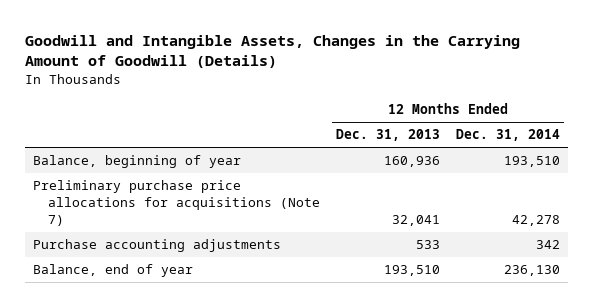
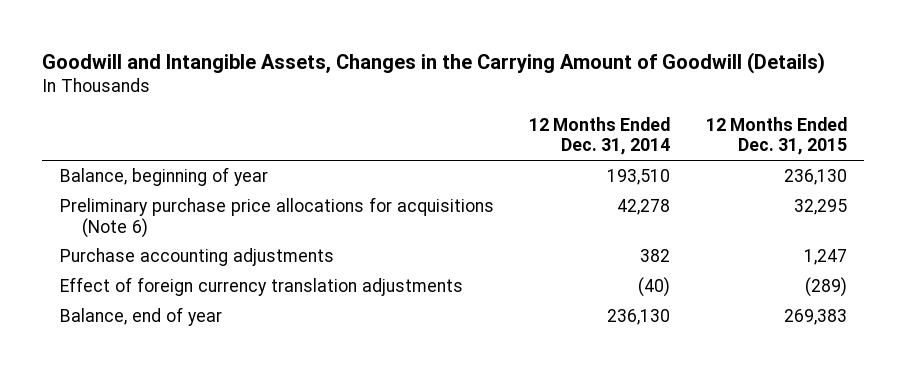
- | 12 Months Ended Dec. 31, 2013 | 12 Months Ended Dec. 31, 2014
+ | 12 Months Ended Dec. 31, 2014 | 12 Months Ended Dec. 31, 2015
- Preliminary purchase price allocations for acquisitions (Note 7) | 32,041 | 42,278
- Purchase accounting adjustments | 533 | 342
+ Preliminary purchase price allocations for acquisitions (Note 6) | 42,278 | 32,295
+ Purchase accounting adjustments | 382 | 1,247
+ Effect of foreign currency translation adjustments | (40) | (289)

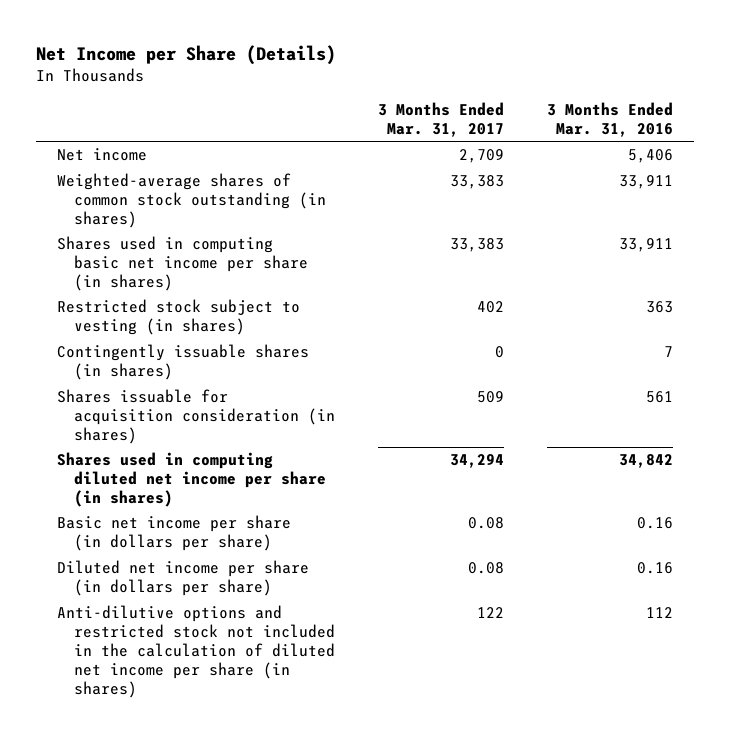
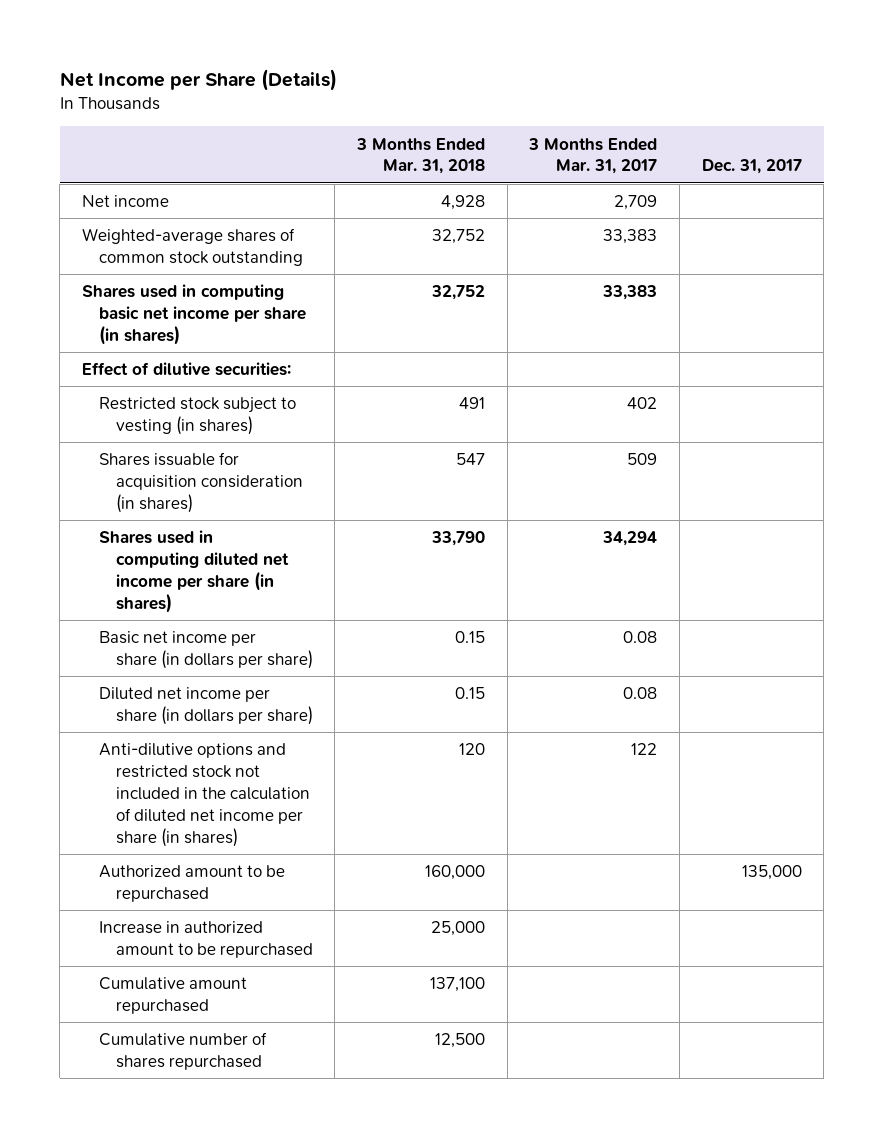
- | 3 Months Ended Mar. 31, 2017 | 3 Months Ended Mar. 31, 2016
+ | 3 Months Ended Mar. 31, 2018 | 3 Months Ended Mar. 31, 2017 | Dec. 31, 2017
- Weighted-average shares of common stock outstanding (in shares) | 33,383 | 33,911
+ Weighted-average shares of common stock outstanding | 32,752 | 33,383 |
+ Effect of dilutive securities:
- Contingently issuable shares (in shares) | 0 | 7
+ Authorized amount to be repurchased | 160,000 | | 135,000
+ Increase in authorized amount to be repurchased | 25,000 | |
+ Cumulative amount repurchased | 137,100 | |
+ Cumulative number of shares repurchased | 12,500 | |

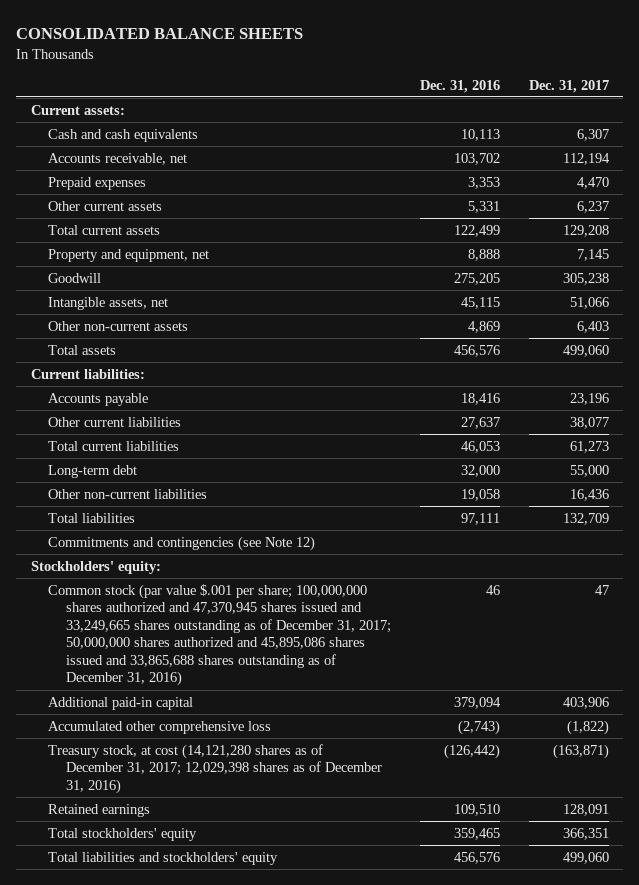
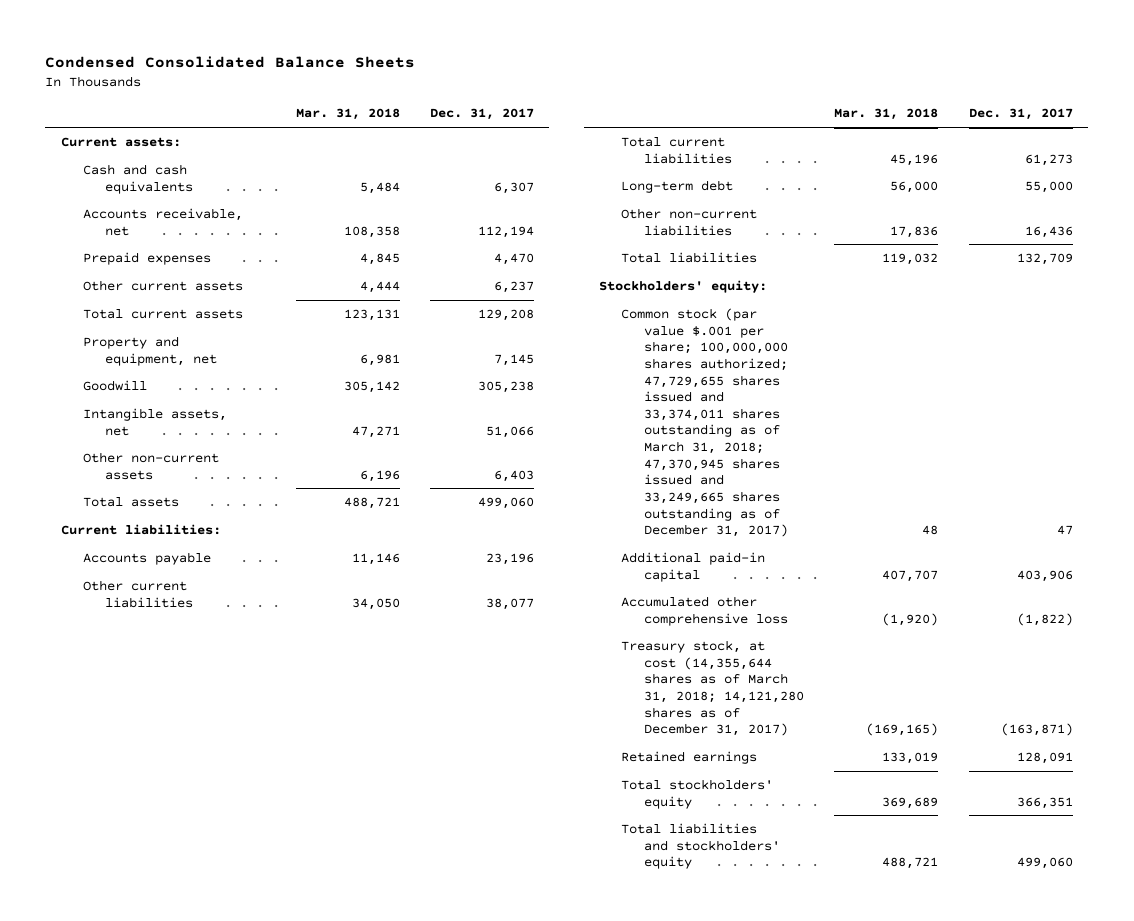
- CONSOLIDATED BALANCE SHEETS
+ Condensed Consolidated Balance Sheets
- | Dec. 31, 2016 | Dec. 31, 2017
+ | Mar. 31, 2018 | Dec. 31, 2017
- Commitments and contingencies (see Note 12)
- Common stock (par value $.001 per share; 100,000,000 shares authorized and 47,370,945 shares issued and 33,249,665 shares outstanding as of December 31, 2017; 50,000,000 shares authorized and 45,895,086 shares issued and 33,865,688 shares outstanding as of December 31, 2016) | 46 | 47
+ Common stock (par value $.001 per share; 100,000,000 shares authorized; 47,729,655 shares issued and 33,374,011 shares outstanding as of March 31, 2018; 47,370,945 shares issued and 33,249,665 shares outstanding as of December 31, 2017) | 48 | 47
- Treasury stock, at cost (14,121,280 shares as of December 31, 2017; 12,029,398 shares as of December 31, 2016) | (126,442) | (163,871)
+ Treasury stock, at cost (14,355,644 shares as of March 31, 2018; 14,121,280 shares as of December 31, 2017) | (169,165) | (163,871)

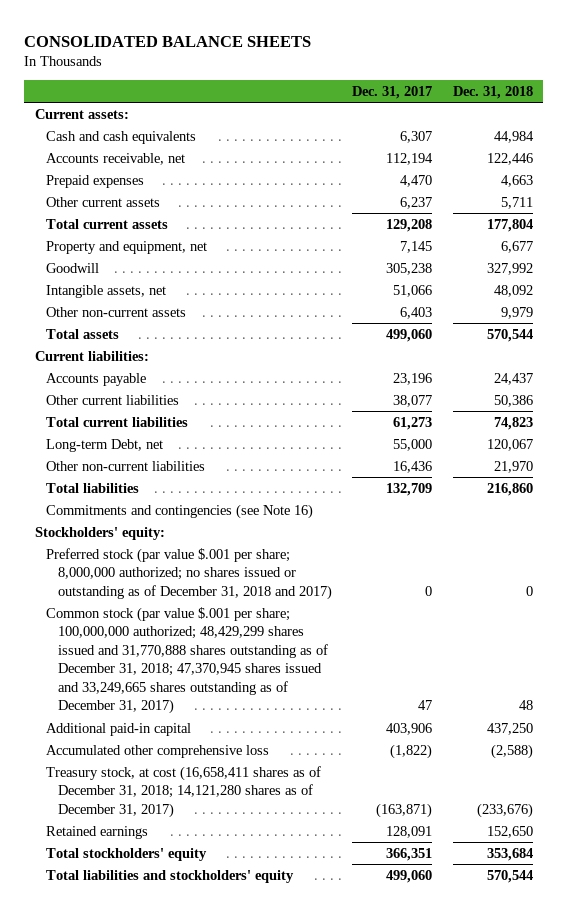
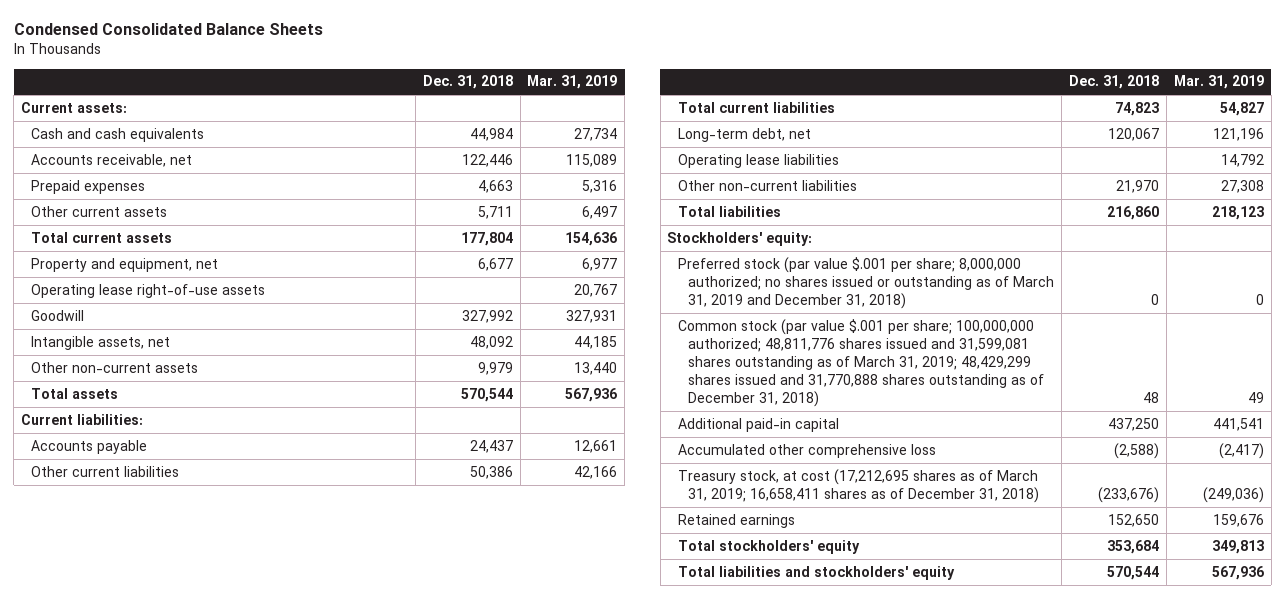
- CONSOLIDATED BALANCE SHEETS
+ Condensed Consolidated Balance Sheets
- | Dec. 31, 2017 | Dec. 31, 2018
+ | Dec. 31, 2018 | Mar. 31, 2019
+ Operating lease right-of-use assets | | 20,767
- Long-term Debt, net | 55,000 | 120,067
+ Long-term debt, net | 120,067 | 121,196
+ Operating lease liabilities | | 14,792
- Commitments and contingencies (see Note 16)
- Preferred stock (par value $.001 per share; 8,000,000 authorized; no shares issued or outstanding as of December 31, 2018 and 2017) | 0 | 0
- Common stock (par value $.001 per share; 100,000,000 authorized; 48,429,299 shares issued and 31,770,888 shares outstanding as of December 31, 2018; 47,370,945 shares issued and 33,249,665 shares outstanding as of December 31, 2017) | 47 | 48
+ Preferred stock (par value $.001 per share; 8,000,000 authorized; no shares issued or outstanding as of March 31, 2019 and December 31, 2018) | 0 | 0
+ Common stock (par value $.001 per share; 100,000,000 authorized; 48,811,776 shares issued and 31,599,081 shares outstanding as of March 31, 2019; 48,429,299 shares issued and 31,770,888 shares outstanding as of December 31, 2018) | 48 | 49
- Treasury stock, at cost (16,658,411 shares as of December 31, 2018; 14,121,280 shares as of December 31, 2017) | (163,871) | (233,676)
+ Treasury stock, at cost (17,212,695 shares as of March 31, 2019; 16,658,411 shares as of December 31, 2018) | (233,676) | (249,036)

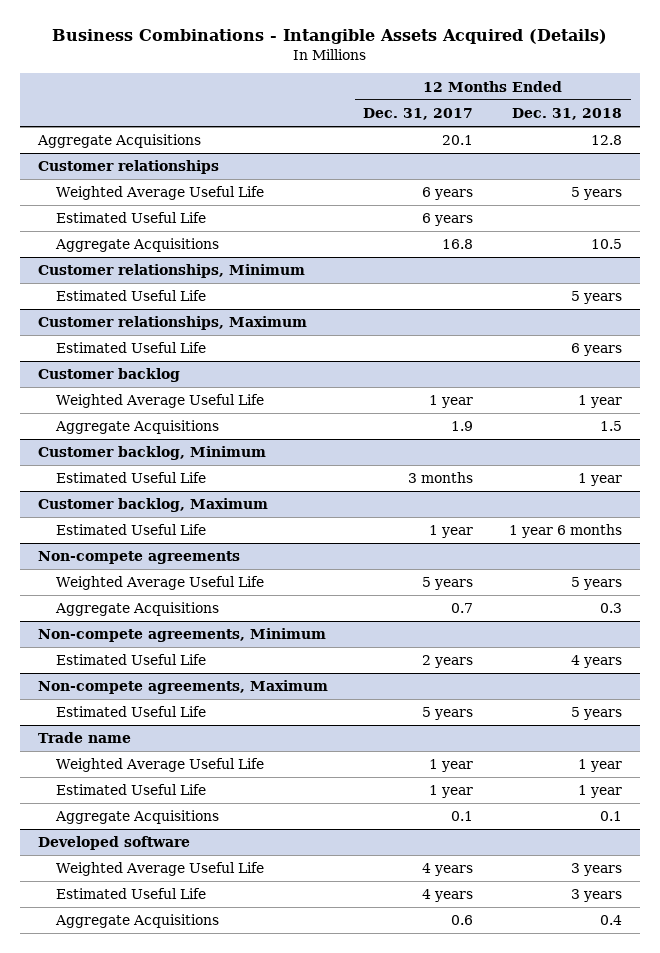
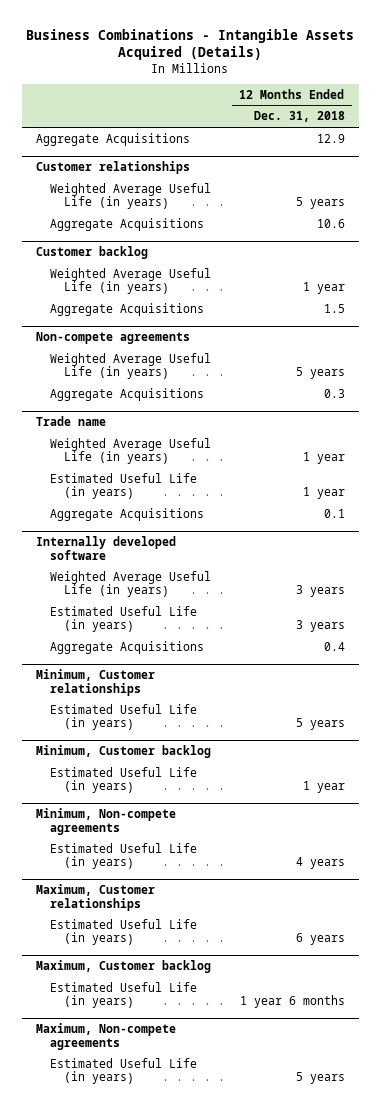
- | 12 Months Ended Dec. 31, 2017 | 12 Months Ended Dec. 31, 2018
+ | 12 Months Ended Dec. 31, 2018
- Aggregate Acquisitions | 20.1 | 12.8
+ Aggregate Acquisitions | 12.9
@ Customer relationships
- Weighted Average Useful Life | 6 years | 5 years
- Estimated Useful Life | 6 years |
- Aggregate Acquisitions | 16.8 | 10.5
- Customer relationships, Minimum
- Estimated Useful Life | | 5 years
- Customer relationships, Maximum
- Estimated Useful Life | | 6 years
@ Customer relationships
+ Weighted Average Useful Life (in years) | 5 years
+ Aggregate Acquisitions | 10.6
@ Customer backlog
- Weighted Average Useful Life | 1 year | 1 year
+ Weighted Average Useful Life (in years) | 1 year
- Customer backlog, Minimum
- Estimated Useful Life | 3 months | 1 year
- Customer backlog, Maximum
- Estimated Useful Life | 1 year | 1 year 6 months
@ Non-compete agreements
- Weighted Average Useful Life | 5 years | 5 years
+ Weighted Average Useful Life (in years) | 5 years
- Non-compete agreements, Minimum
- Estimated Useful Life | 2 years | 4 years
- Non-compete agreements, Maximum
- Estimated Useful Life | 5 years | 5 years
@ Trade name
- Weighted Average Useful Life | 1 year | 1 year
- Estimated Useful Life | 1 year | 1 year
+ Weighted Average Useful Life (in years) | 1 year
+ Estimated Useful Life (in years) | 1 year
- Developed software
- Weighted Average Useful Life | 4 years | 3 years
- Estimated Useful Life | 4 years | 3 years
+ Internally developed software
+ Weighted Average Useful Life (in years) | 3 years
+ Estimated Useful Life (in years) | 3 years
+ Minimum, Customer relationships
+ Estimated Useful Life (in years) | 5 years
+ Minimum, Customer backlog
+ Estimated Useful Life (in years) | 1 year
+ Minimum, Non-compete agreements
+ Estimated Useful Life (in years) | 4 years
+ Maximum, Customer relationships
+ Estimated Useful Life (in years) | 6 years
+ Maximum, Customer backlog
+ Estimated Useful Life (in years) | 1 year 6 months
+ Maximum, Non-compete agreements
+ Estimated Useful Life (in years) | 5 years

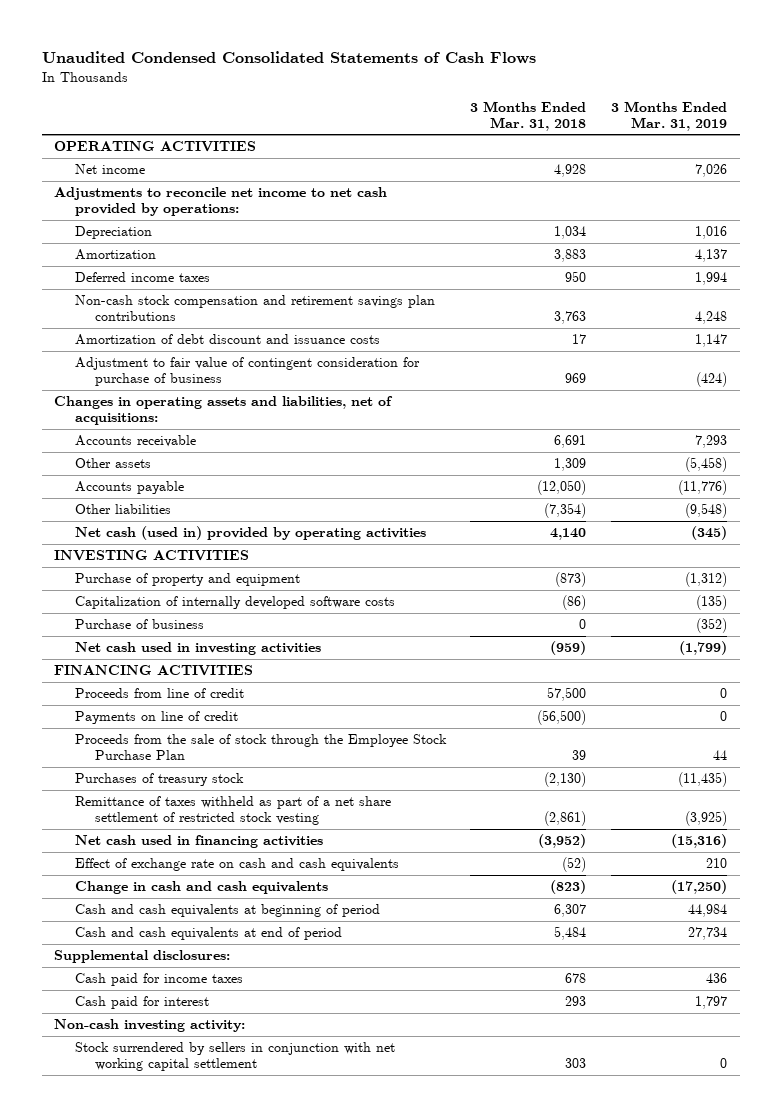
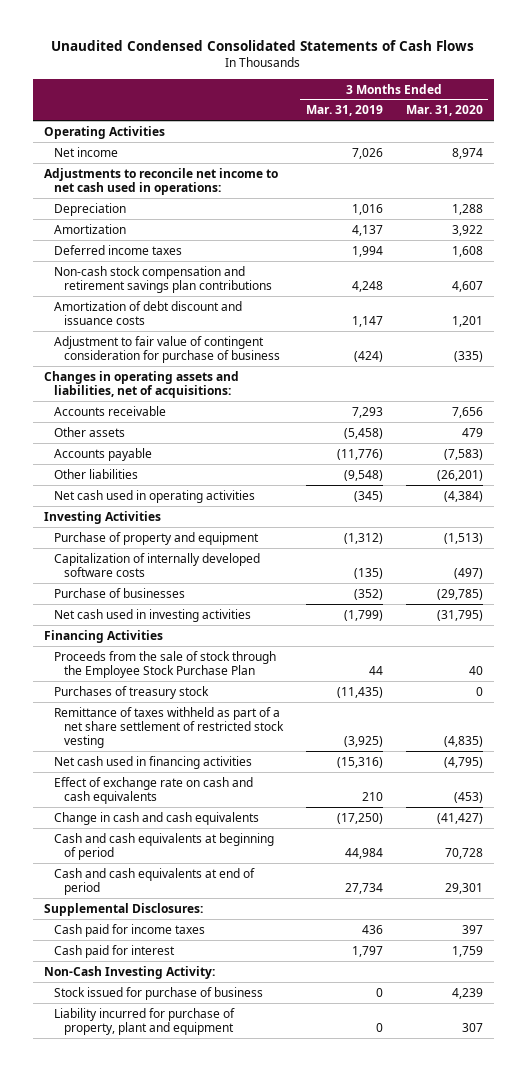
- | 3 Months Ended Mar. 31, 2018 | 3 Months Ended Mar. 31, 2019
+ | 3 Months Ended Mar. 31, 2019 | 3 Months Ended Mar. 31, 2020
- OPERATING ACTIVITIES
+ Operating Activities
- Adjustments to reconcile net income to net cash provided by operations:
+ Adjustments to reconcile net income to net cash used in operations:
- Net cash (used in) provided by operating activities | 4,140 | (345)
- INVESTING ACTIVITIES
+ Net cash used in operating activities | (345) | (4,384)
+ Investing Activities
- Purchase of business | 0 | (352)
+ Purchase of businesses | (352) | (29,785)
- FINANCING ACTIVITIES
- Proceeds from line of credit | 57,500 | 0
- Payments on line of credit | (56,500) | 0
+ Financing Activities
- Supplemental disclosures:
+ Supplemental Disclosures:
- Non-cash investing activity:
- Stock surrendered by sellers in conjunction with net working capital settlement | 303 | 0
+ Non-Cash Investing Activity:
+ Stock issued for purchase of business | 0 | 4,239
+ Liability incurred for purchase of property, plant and equipment | 0 | 307

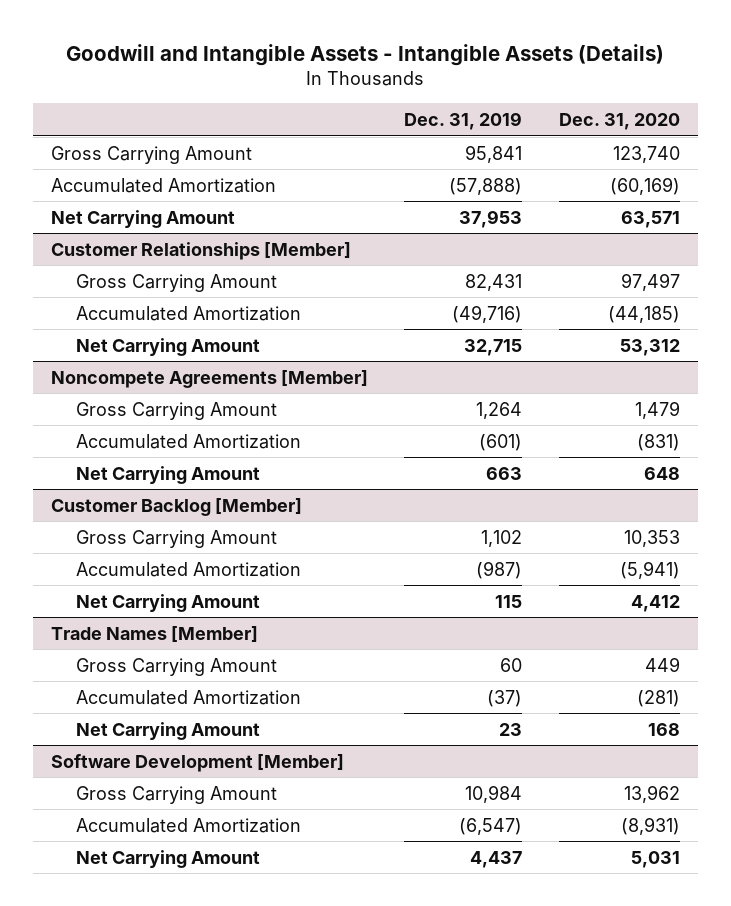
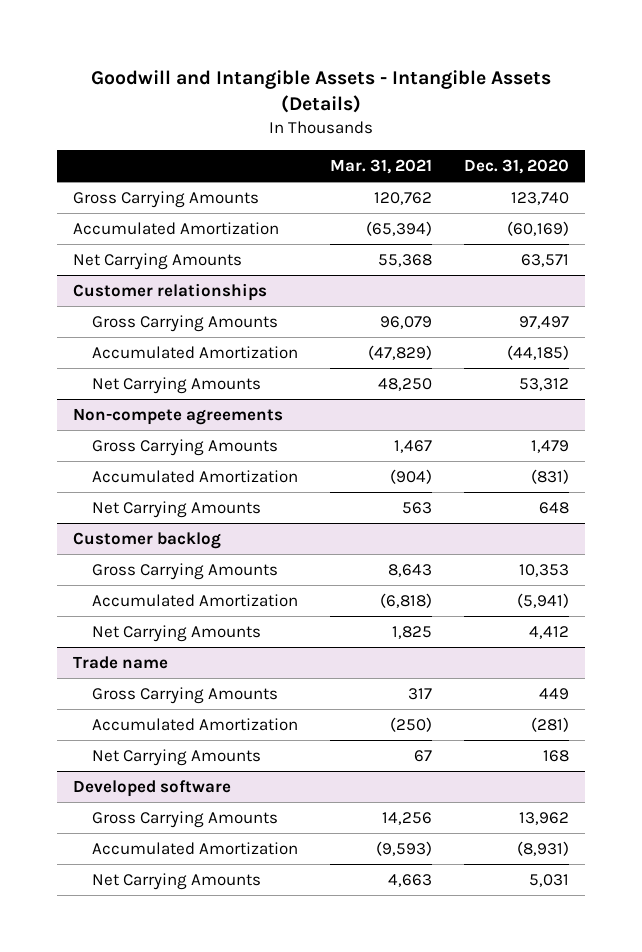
- | Dec. 31, 2019 | Dec. 31, 2020
+ | Mar. 31, 2021 | Dec. 31, 2020
- Gross Carrying Amount | 95,841 | 123,740
+ Gross Carrying Amounts | 120,762 | 123,740
- Net Carrying Amount | 37,953 | 63,571
- Customer Relationships [Member]
- Gross Carrying Amount | 82,431 | 97,497
+ Net Carrying Amounts | 55,368 | 63,571
+ Customer relationships
+ Gross Carrying Amounts | 96,079 | 97,497
- Net Carrying Amount | 32,715 | 53,312
- Noncompete Agreements [Member]
- Gross Carrying Amount | 1,264 | 1,479
+ Net Carrying Amounts | 48,250 | 53,312
+ Non-compete agreements
+ Gross Carrying Amounts | 1,467 | 1,479
- Net Carrying Amount | 663 | 648
- Customer Backlog [Member]
- Gross Carrying Amount | 1,102 | 10,353
+ Net Carrying Amounts | 563 | 648
+ Customer backlog
+ Gross Carrying Amounts | 8,643 | 10,353
- Net Carrying Amount | 115 | 4,412
- Trade Names [Member]
- Gross Carrying Amount | 60 | 449
+ Net Carrying Amounts | 1,825 | 4,412
+ Trade name
+ Gross Carrying Amounts | 317 | 449
- Net Carrying Amount | 23 | 168
- Software Development [Member]
- Gross Carrying Amount | 10,984 | 13,962
+ Net Carrying Amounts | 67 | 168
+ Developed software
+ Gross Carrying Amounts | 14,256 | 13,962
- Net Carrying Amount | 4,437 | 5,031
+ Net Carrying Amounts | 4,663 | 5,031

